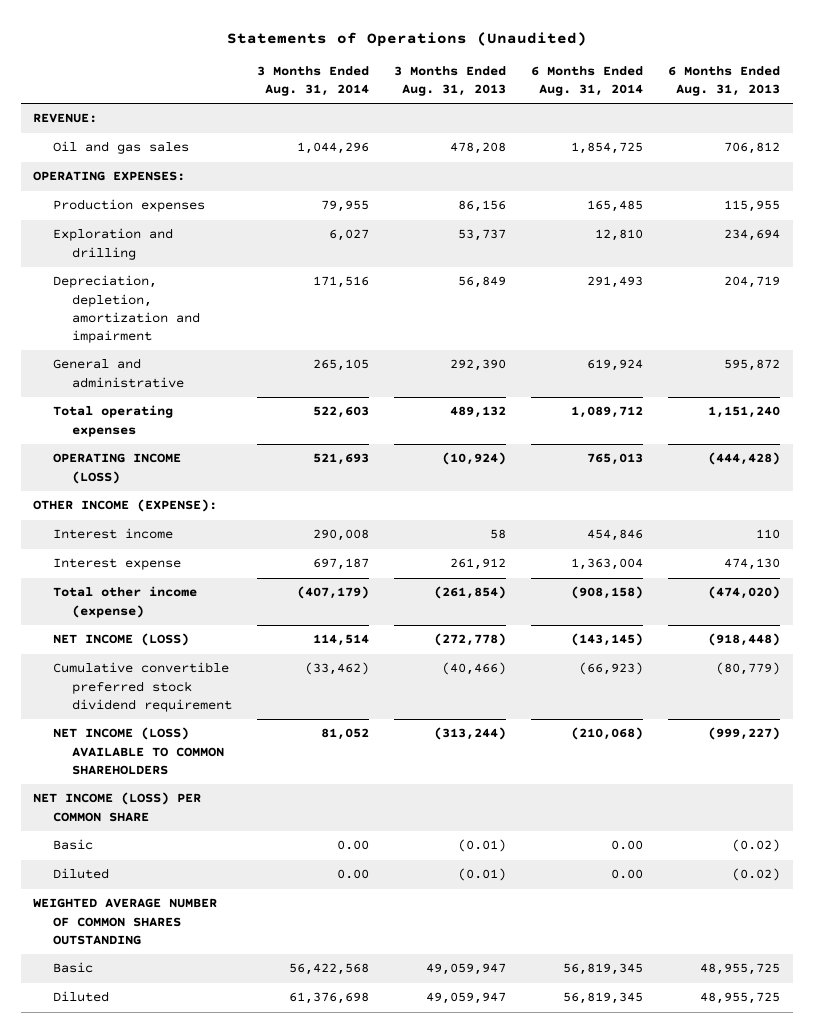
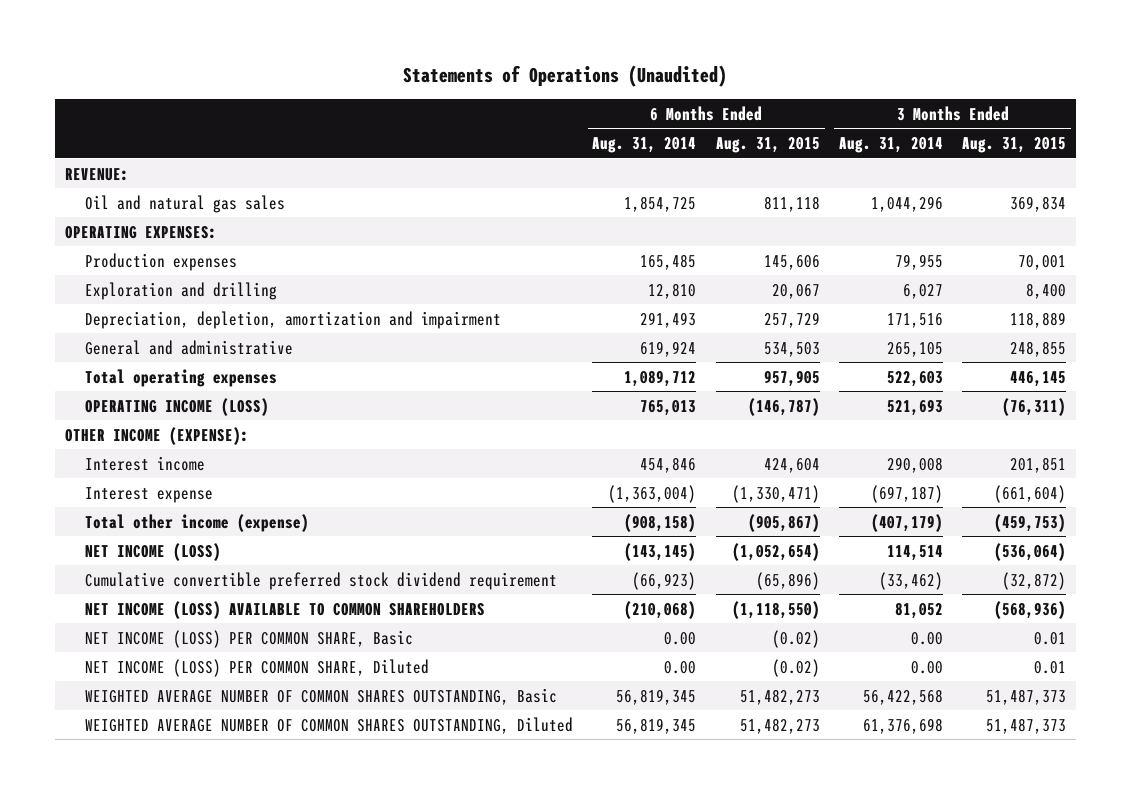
- | 3 Months Ended Aug. 31, 2014 | 3 Months Ended Aug. 31, 2013 | 6 Months Ended Aug. 31, 2014 | 6 Months Ended Aug. 31, 2013
+ | 6 Months Ended Aug. 31, 2014 | 6 Months Ended Aug. 31, 2015 | 3 Months Ended Aug. 31, 2014 | 3 Months Ended Aug. 31, 2015
- Oil and gas sales | 1,044,296 | 478,208 | 1,854,725 | 706,812
+ Oil and natural gas sales | 1,854,725 | 811,118 | 1,044,296 | 369,834
- Interest expense | 697,187 | 261,912 | 1,363,004 | 474,130
+ Interest expense | (1,363,004) | (1,330,471) | (697,187) | (661,604)
- NET INCOME (LOSS) PER COMMON SHARE
- Basic | 0.00 | (0.01) | 0.00 | (0.02)
- Diluted | 0.00 | (0.01) | 0.00 | (0.02)
- WEIGHTED AVERAGE NUMBER OF COMMON SHARES OUTSTANDING
- Basic | 56,422,568 | 49,059,947 | 56,819,345 | 48,955,725
- Diluted | 61,376,698 | 49,059,947 | 56,819,345 | 48,955,725
+ NET INCOME (LOSS) PER COMMON SHARE, Basic | 0.00 | (0.02) | 0.00 | 0.01
+ NET INCOME (LOSS) PER COMMON SHARE, Diluted | 0.00 | (0.02) | 0.00 | 0.01
+ WEIGHTED AVERAGE NUMBER OF COMMON SHARES OUTSTANDING, Basic | 56,819,345 | 51,482,273 | 56,422,568 | 51,487,373
+ WEIGHTED AVERAGE NUMBER OF COMMON SHARES OUTSTANDING, Diluted | 56,819,345 | 51,482,273 | 61,376,698 | 51,487,373

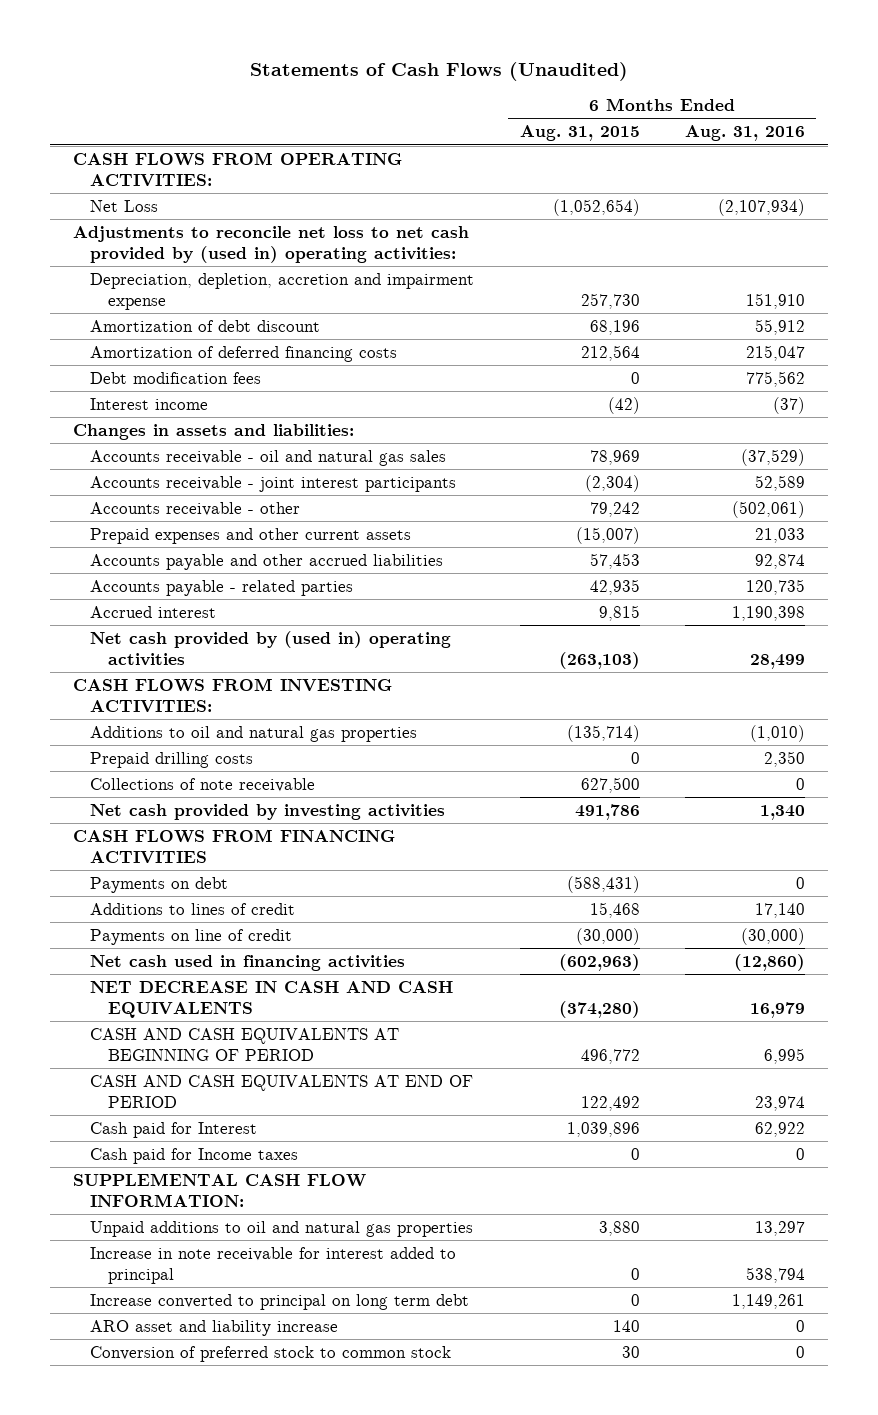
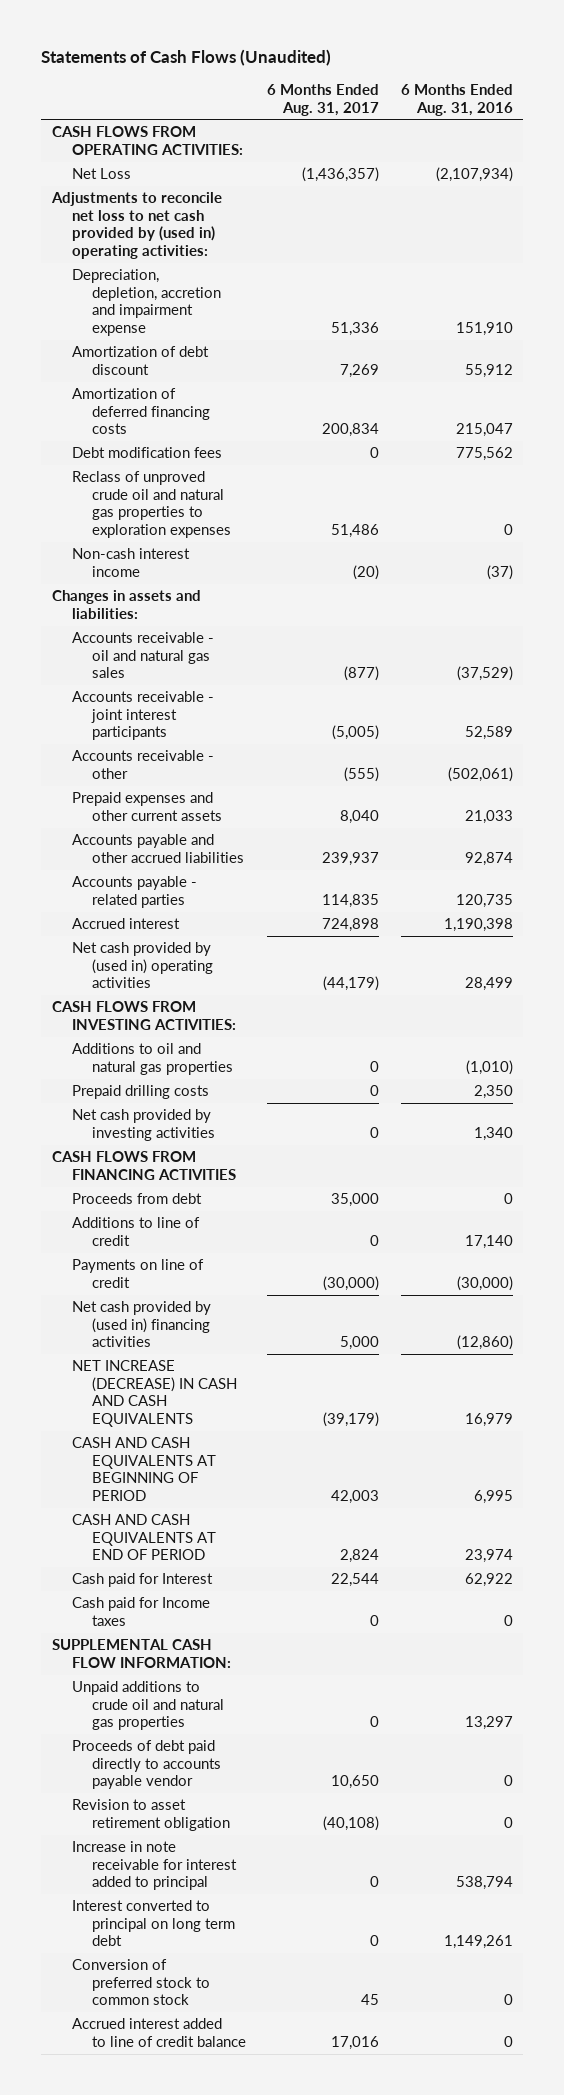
- | 6 Months Ended Aug. 31, 2015 | 6 Months Ended Aug. 31, 2016
+ | 6 Months Ended Aug. 31, 2017 | 6 Months Ended Aug. 31, 2016
- Interest income | (42) | (37)
+ Reclass of unproved crude oil and natural gas properties to exploration expenses | 51,486 | 0
+ Non-cash interest income | (20) | (37)
- Collections of note receivable | 627,500 | 0
- Payments on debt | (588,431) | 0
- Additions to lines of credit | 15,468 | 17,140
+ Proceeds from debt | 35,000 | 0
+ Additions to line of credit | 0 | 17,140
- Net cash used in financing activities | (602,963) | (12,860)
- NET DECREASE IN CASH AND CASH EQUIVALENTS | (374,280) | 16,979
+ Net cash provided by (used in) financing activities | 5,000 | (12,860)
+ NET INCREASE (DECREASE) IN CASH AND CASH EQUIVALENTS | (39,179) | 16,979
- Unpaid additions to oil and natural gas properties | 3,880 | 13,297
+ Unpaid additions to crude oil and natural gas properties | 0 | 13,297
+ Proceeds of debt paid directly to accounts payable vendor | 10,650 | 0
+ Revision to asset retirement obligation | (40,108) | 0
- Increase converted to principal on long term debt | 0 | 1,149,261
- ARO asset and liability increase | 140 | 0
+ Interest converted to principal on long term debt | 0 | 1,149,261
+ Accrued interest added to line of credit balance | 17,016 | 0

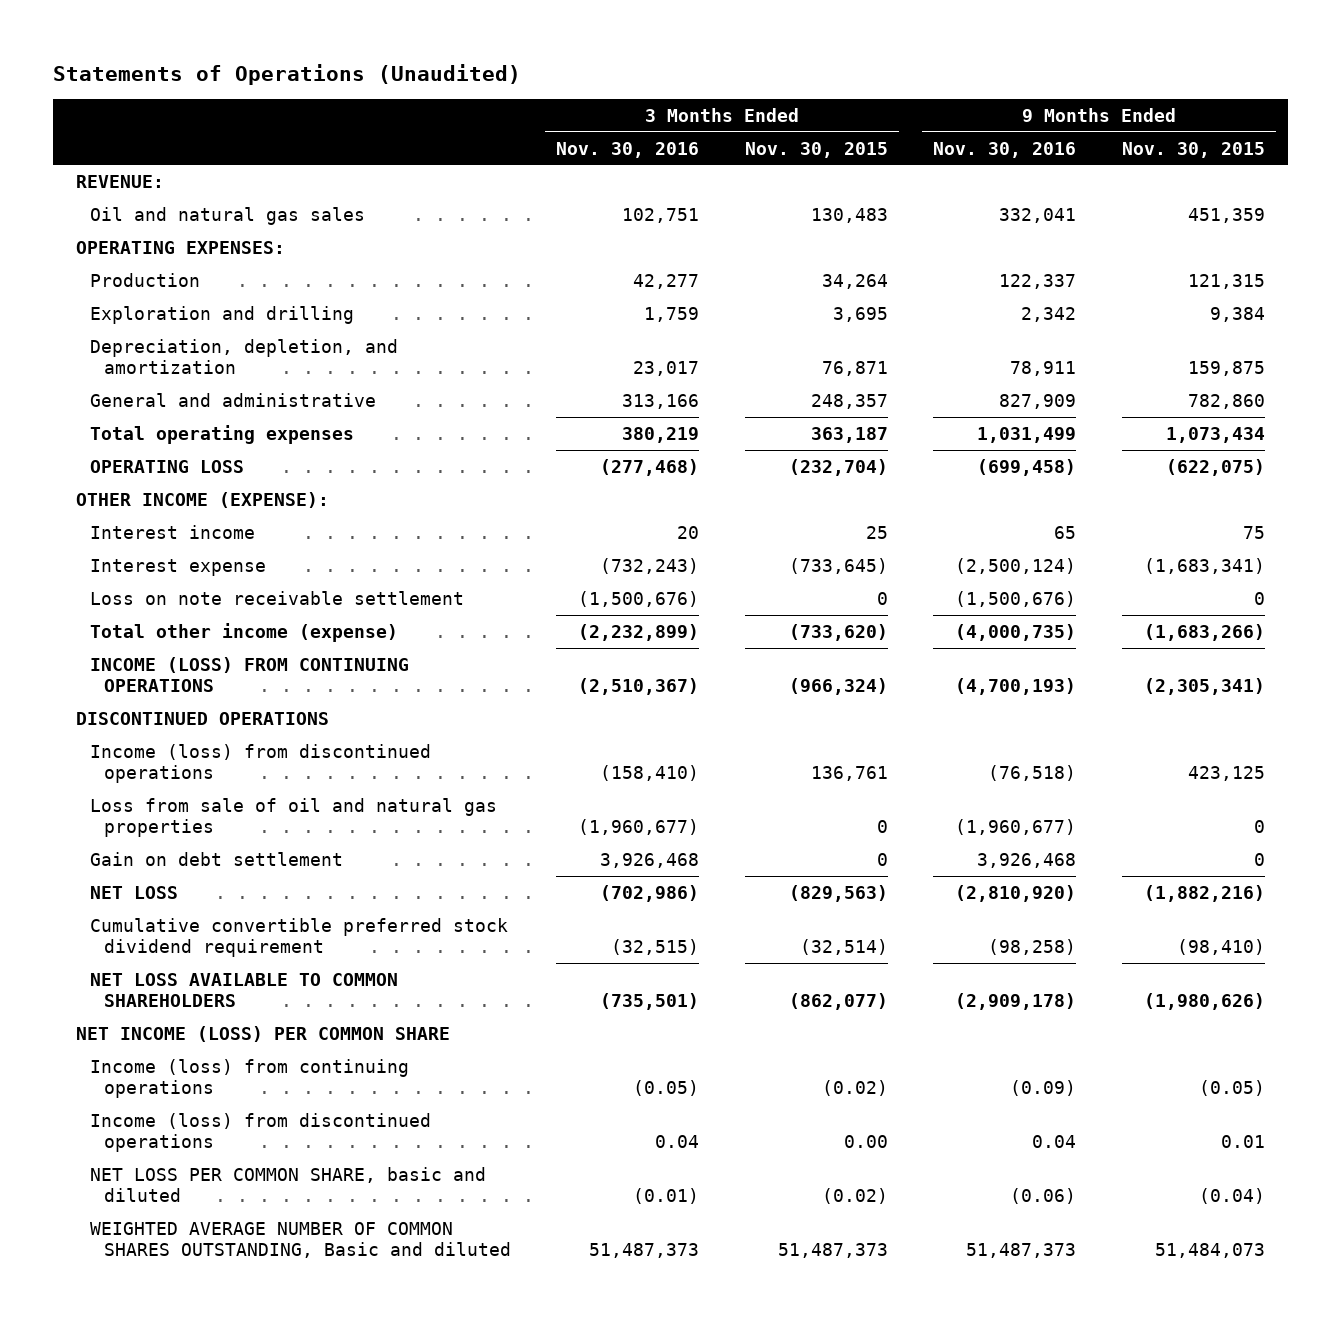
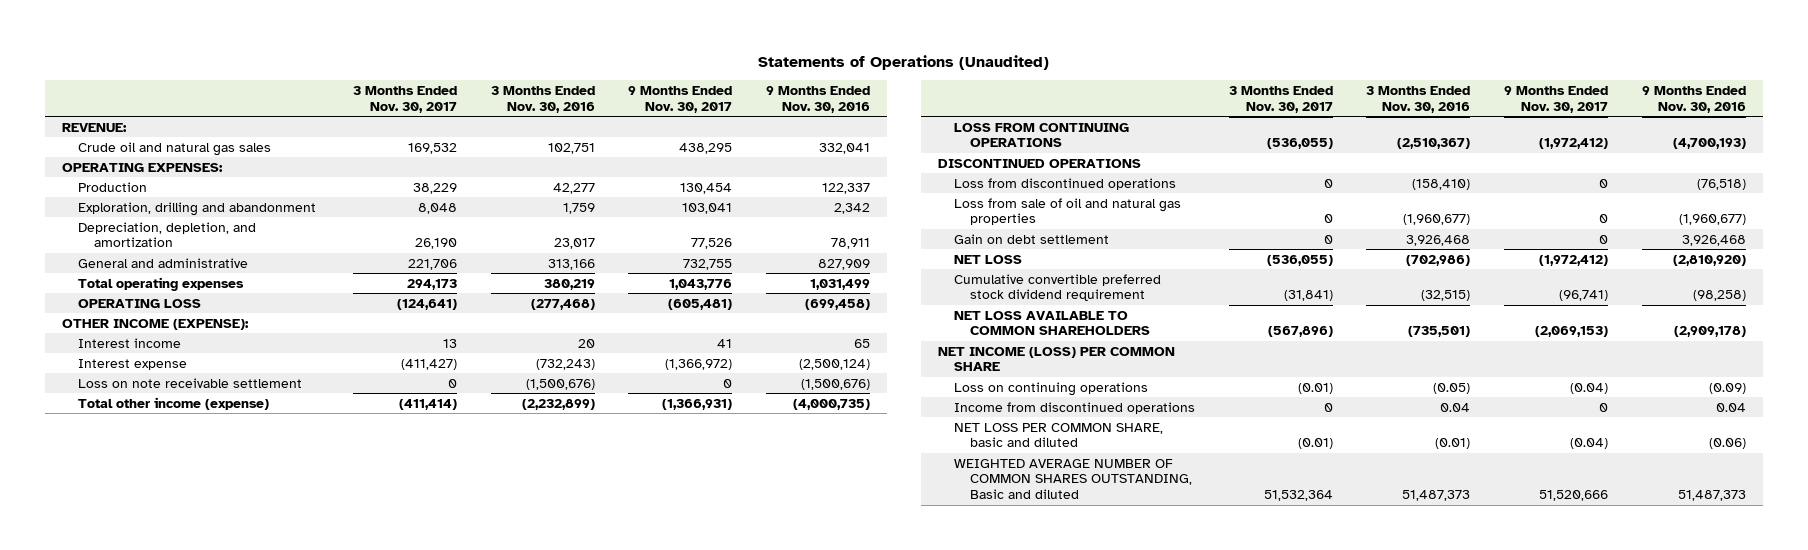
- | 3 Months Ended Nov. 30, 2016 | 3 Months Ended Nov. 30, 2015 | 9 Months Ended Nov. 30, 2016 | 9 Months Ended Nov. 30, 2015
+ | 3 Months Ended Nov. 30, 2017 | 3 Months Ended Nov. 30, 2016 | 9 Months Ended Nov. 30, 2017 | 9 Months Ended Nov. 30, 2016
- Oil and natural gas sales | 102,751 | 130,483 | 332,041 | 451,359
+ Crude oil and natural gas sales | 169,532 | 102,751 | 438,295 | 332,041
- Exploration and drilling | 1,759 | 3,695 | 2,342 | 9,384
+ Exploration, drilling and abandonment | 8,048 | 1,759 | 103,041 | 2,342
- INCOME (LOSS) FROM CONTINUING OPERATIONS | (2,510,367) | (966,324) | (4,700,193) | (2,305,341)
+ LOSS FROM CONTINUING OPERATIONS | (536,055) | (2,510,367) | (1,972,412) | (4,700,193)
- Income (loss) from discontinued operations | (158,410) | 136,761 | (76,518) | 423,125
+ Loss from discontinued operations | 0 | (158,410) | 0 | (76,518)
- Income (loss) from continuing operations | (0.05) | (0.02) | (0.09) | (0.05)
- Income (loss) from discontinued operations | 0.04 | 0.00 | 0.04 | 0.01
+ Loss on continuing operations | (0.01) | (0.05) | (0.04) | (0.09)
+ Income from discontinued operations | 0 | 0.04 | 0 | 0.04

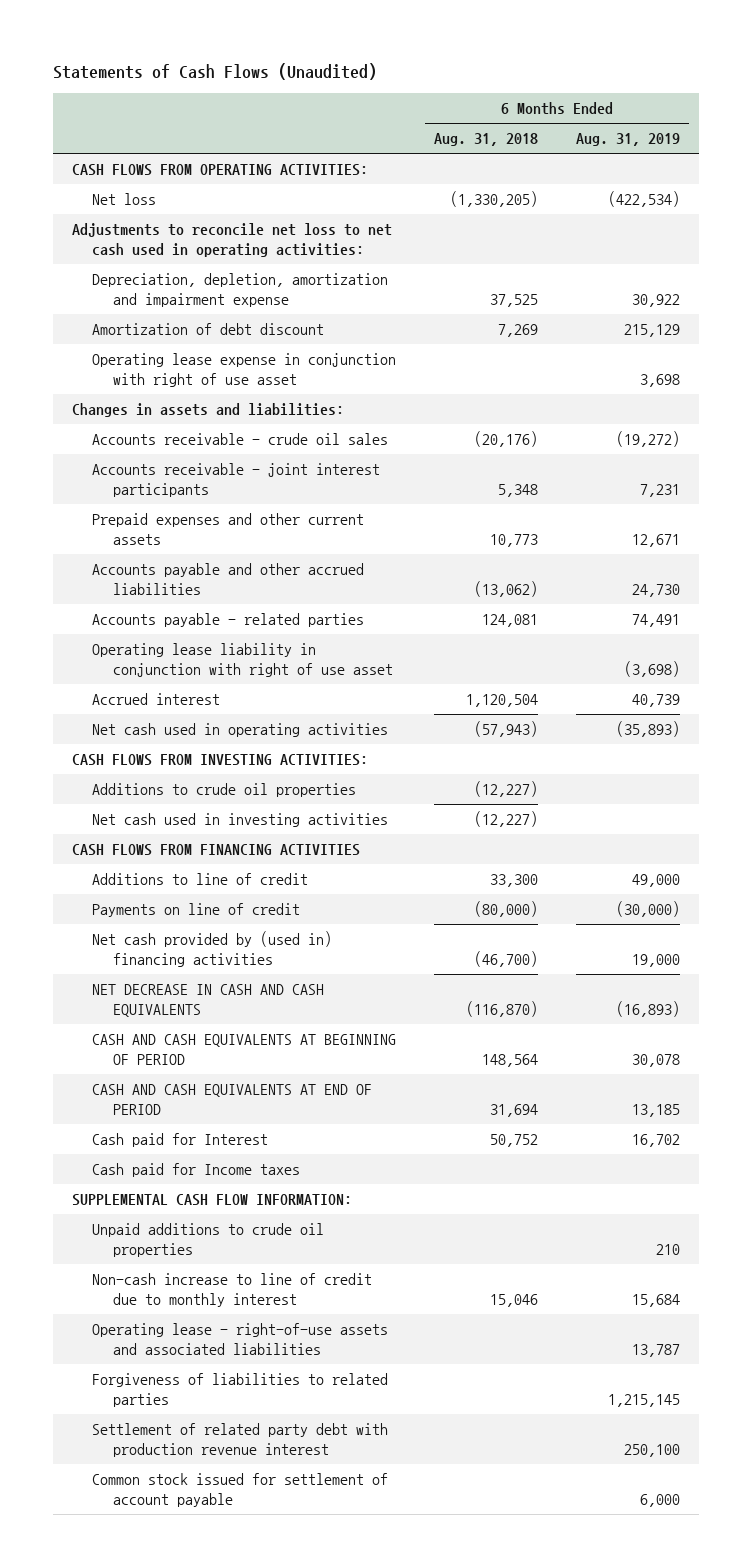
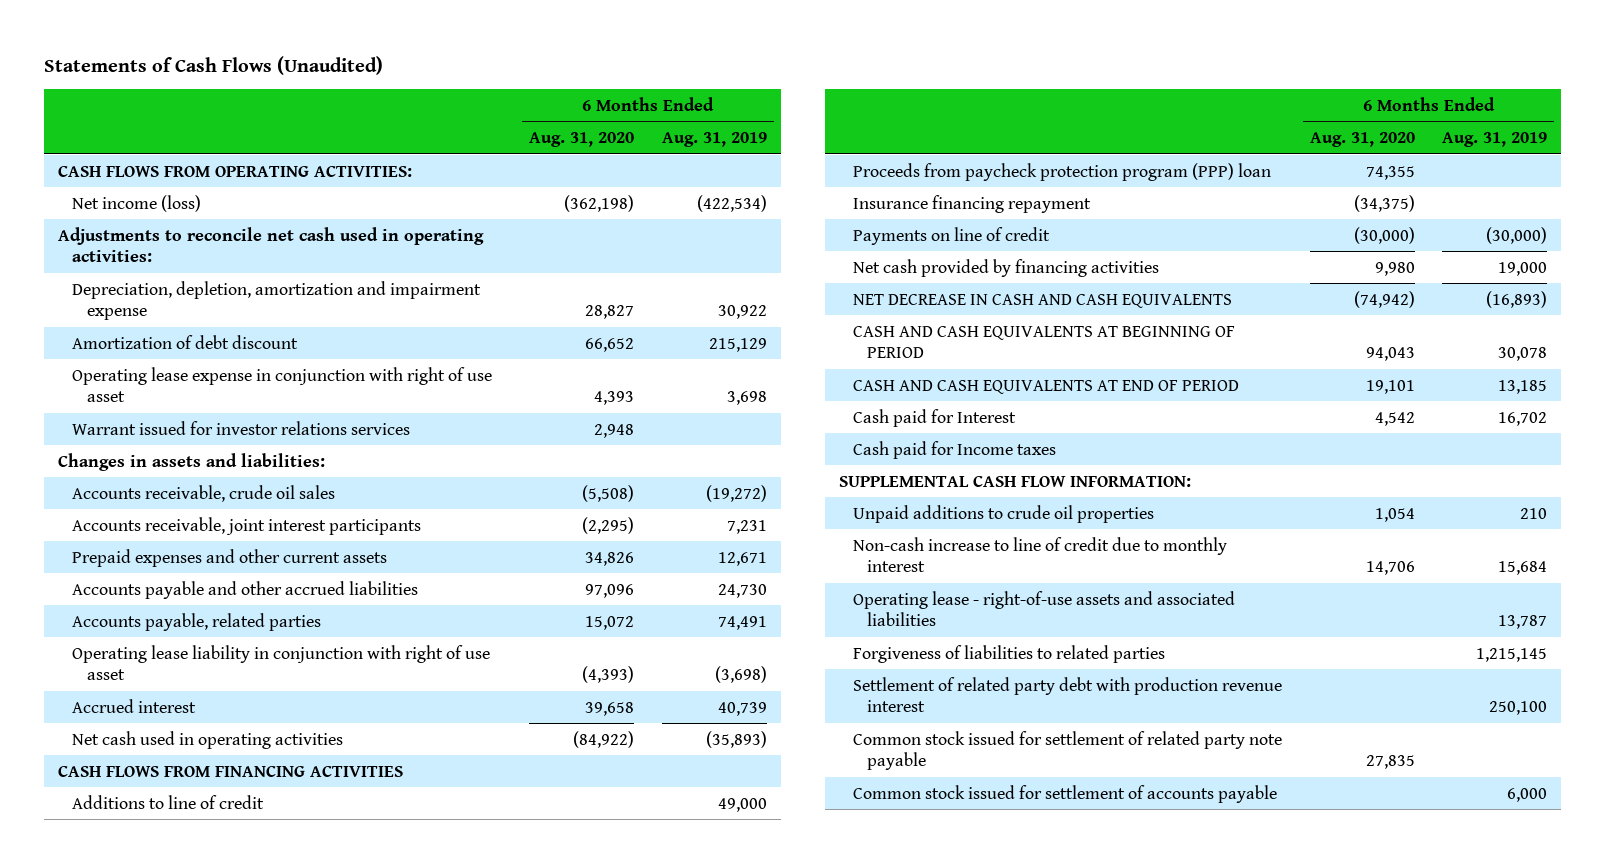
- | 6 Months Ended Aug. 31, 2018 | 6 Months Ended Aug. 31, 2019
+ | 6 Months Ended Aug. 31, 2020 | 6 Months Ended Aug. 31, 2019
- Net loss | (1,330,205) | (422,534)
- Adjustments to reconcile net loss to net cash used in operating activities:
+ Net income (loss) | (362,198) | (422,534)
+ Adjustments to reconcile net cash used in operating activities:
+ Warrant issued for investor relations services | 2,948 |
- Accounts receivable - crude oil sales | (20,176) | (19,272)
- Accounts receivable - joint interest participants | 5,348 | 7,231
+ Accounts receivable, crude oil sales | (5,508) | (19,272)
+ Accounts receivable, joint interest participants | (2,295) | 7,231
- Accounts payable - related parties | 124,081 | 74,491
+ Accounts payable, related parties | 15,072 | 74,491
- CASH FLOWS FROM INVESTING ACTIVITIES:
- Additions to crude oil properties | (12,227) |
- Net cash used in investing activities | (12,227) |
+ Proceeds from paycheck protection program (PPP) loan | 74,355 |
+ Insurance financing repayment | (34,375) |
- Net cash provided by (used in) financing activities | (46,700) | 19,000
+ Net cash provided by financing activities | 9,980 | 19,000
- Common stock issued for settlement of account payable | | 6,000
+ Common stock issued for settlement of related party note payable | 27,835 |
+ Common stock issued for settlement of accounts payable | | 6,000

